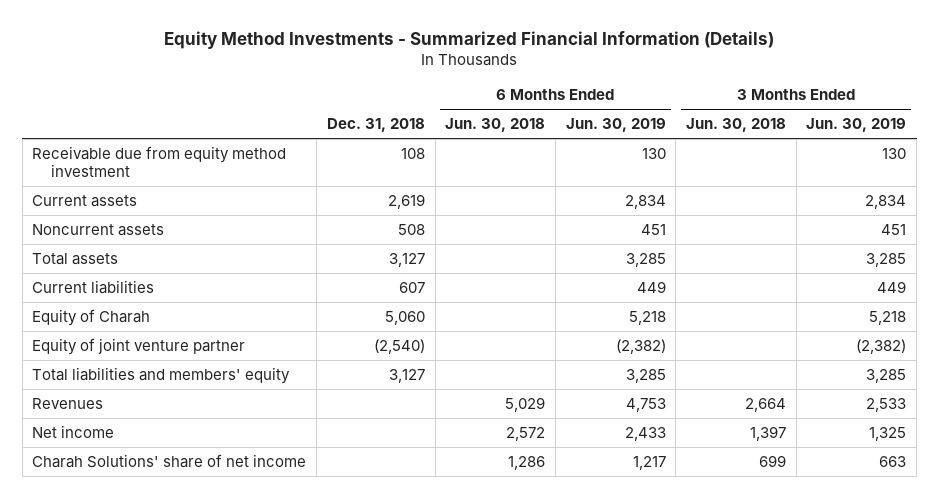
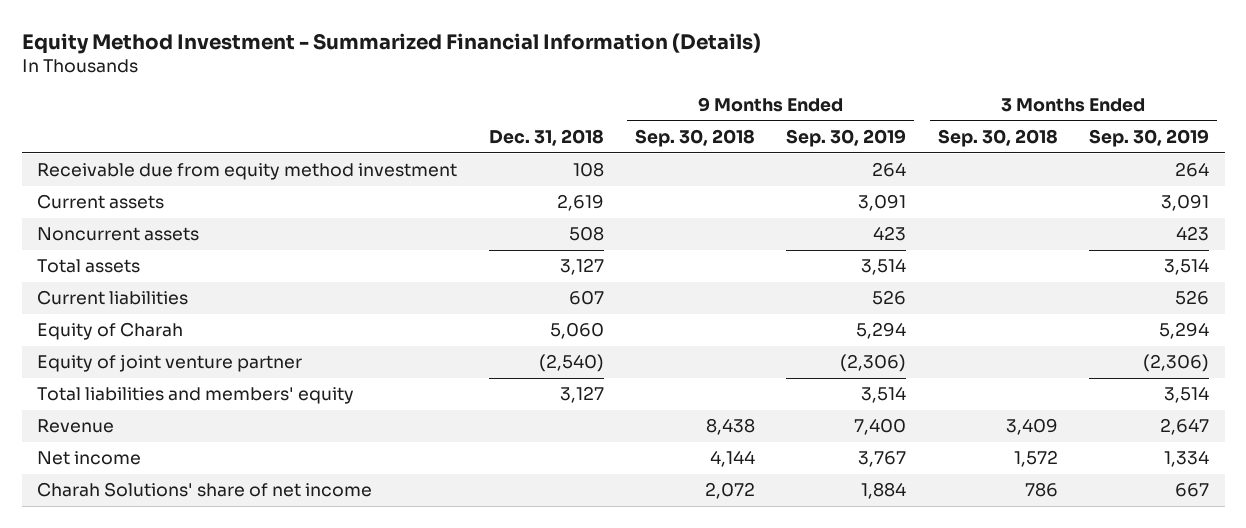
- Equity Method Investments - Summarized Financial Information (Details)
+ Equity Method Investment - Summarized Financial Information (Details)
- | Dec. 31, 2018 | 6 Months Ended Jun. 30, 2018 | 6 Months Ended Jun. 30, 2019 | 3 Months Ended Jun. 30, 2018 | 3 Months Ended Jun. 30, 2019
+ | Dec. 31, 2018 | 9 Months Ended Sep. 30, 2018 | 9 Months Ended Sep. 30, 2019 | 3 Months Ended Sep. 30, 2018 | 3 Months Ended Sep. 30, 2019
- Revenues | | 5,029 | 4,753 | 2,664 | 2,533
+ Revenue | | 8,438 | 7,400 | 3,409 | 2,647

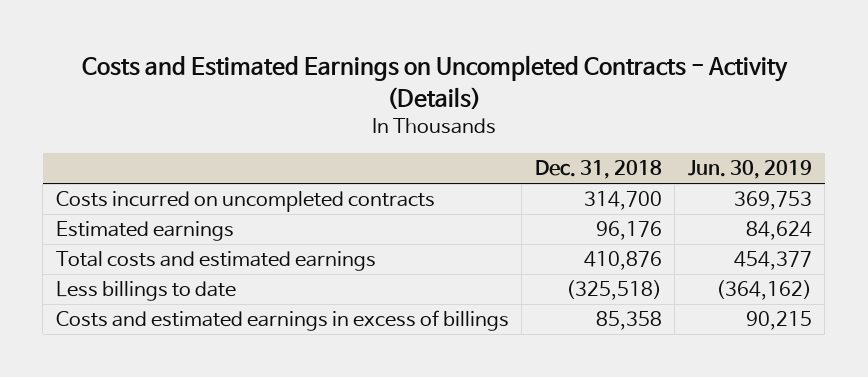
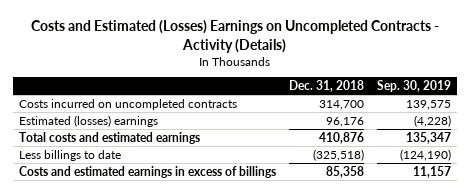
- Costs and Estimated Earnings on Uncompleted Contracts - Activity (Details)
+ Costs and Estimated (Losses) Earnings on Uncompleted Contracts - Activity (Details)
- | Dec. 31, 2018 | Jun. 30, 2019
+ | Dec. 31, 2018 | Sep. 30, 2019
- Estimated earnings | 96,176 | 84,624
+ Estimated (losses) earnings | 96,176 | (4,228)

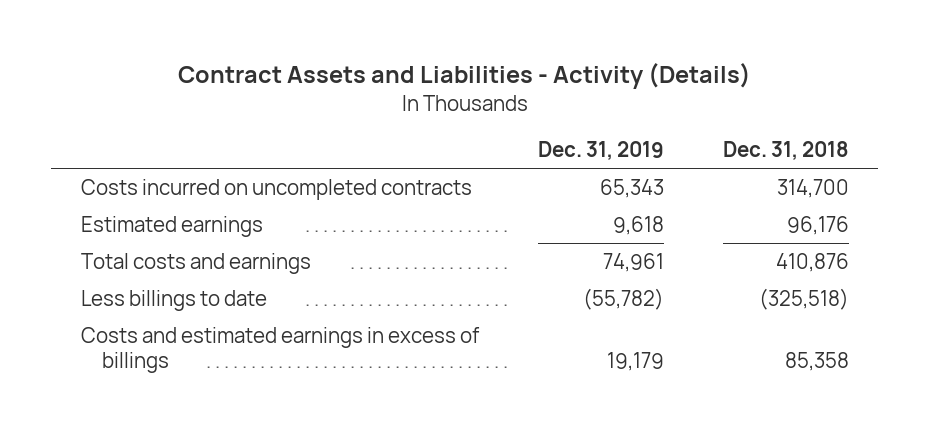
- Costs and Estimated (Losses) Earnings on Uncompleted Contracts - Activity (Details)
+ Contract Assets and Liabilities - Activity (Details)
- | Dec. 31, 2018 | Sep. 30, 2019
+ | Dec. 31, 2019 | Dec. 31, 2018
- Estimated (losses) earnings | 96,176 | (4,228)
- Total costs and estimated earnings | 410,876 | 135,347
+ Estimated earnings | 9,618 | 96,176
+ Total costs and earnings | 74,961 | 410,876

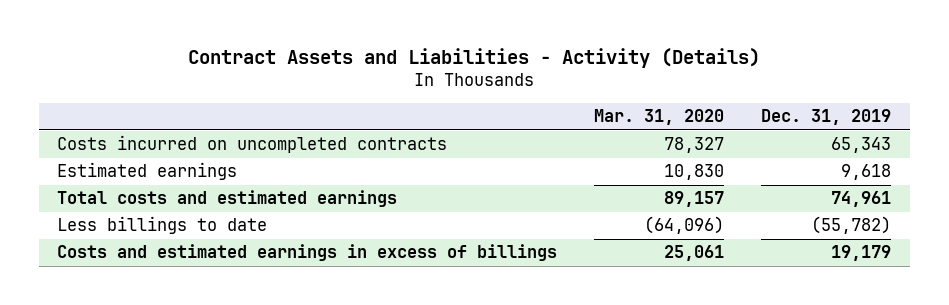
- | Dec. 31, 2019 | Dec. 31, 2018
+ | Mar. 31, 2020 | Dec. 31, 2019
- Total costs and earnings | 74,961 | 410,876
+ Total costs and estimated earnings | 89,157 | 74,961

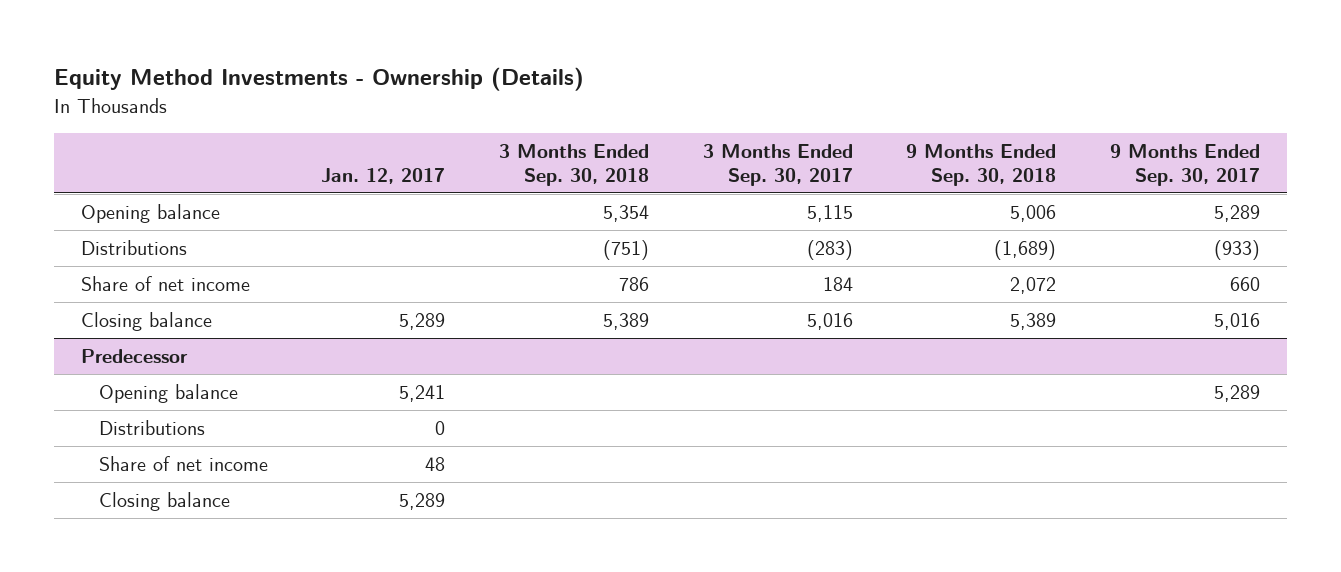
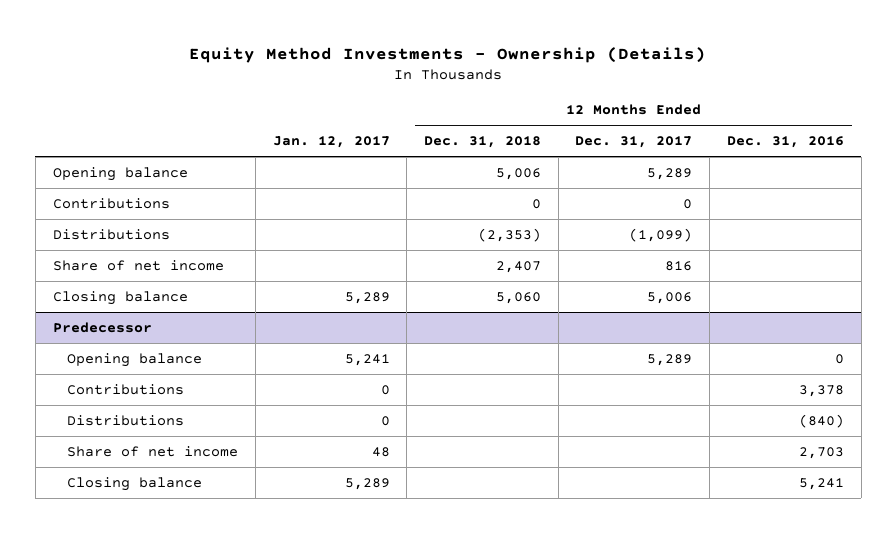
- | Jan. 12, 2017 | 3 Months Ended Sep. 30, 2018 | 3 Months Ended Sep. 30, 2017 | 9 Months Ended Sep. 30, 2018 | 9 Months Ended Sep. 30, 2017
+ | Jan. 12, 2017 | 12 Months Ended Dec. 31, 2018 | 12 Months Ended Dec. 31, 2017 | 12 Months Ended Dec. 31, 2016
+ Contributions | | 0 | 0 |
@ Predecessor
+ Contributions | 0 | | | 3,378

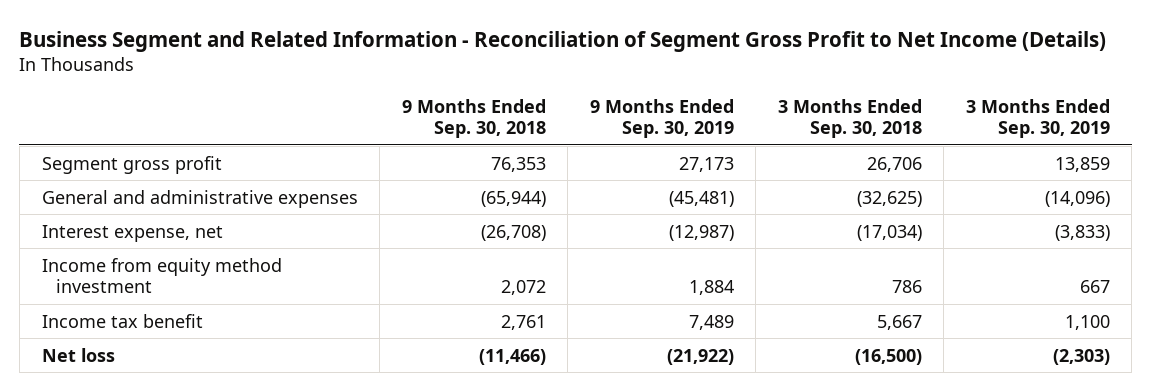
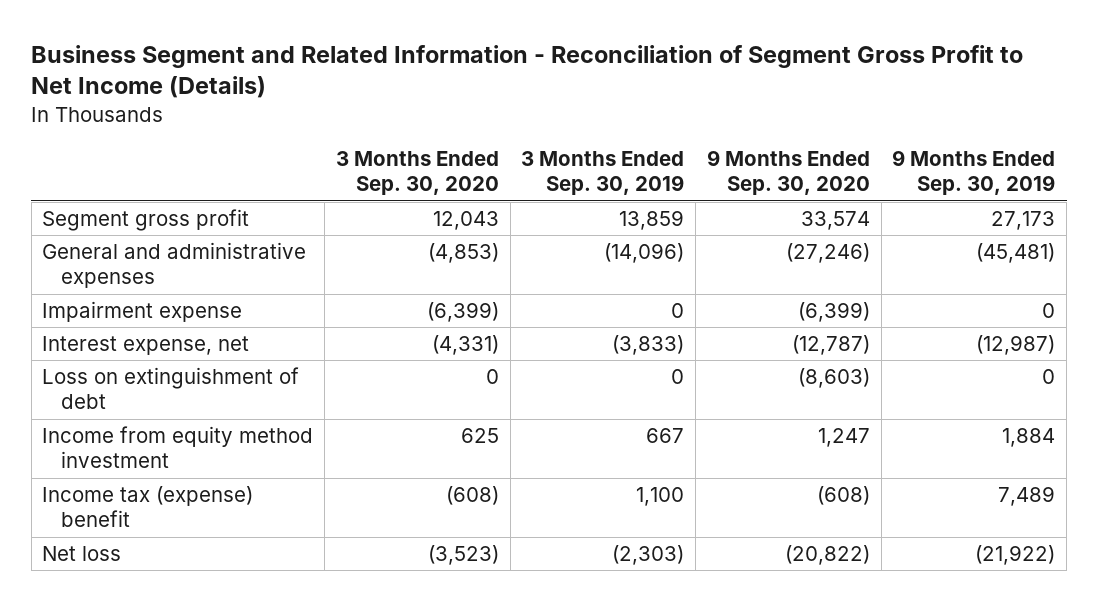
- | 9 Months Ended Sep. 30, 2018 | 9 Months Ended Sep. 30, 2019 | 3 Months Ended Sep. 30, 2018 | 3 Months Ended Sep. 30, 2019
+ | 3 Months Ended Sep. 30, 2020 | 3 Months Ended Sep. 30, 2019 | 9 Months Ended Sep. 30, 2020 | 9 Months Ended Sep. 30, 2019
+ Impairment expense | (6,399) | 0 | (6,399) | 0
+ Loss on extinguishment of debt | 0 | 0 | (8,603) | 0
- Income tax benefit | 2,761 | 7,489 | 5,667 | 1,100
+ Income tax (expense) benefit | (608) | 1,100 | (608) | 7,489

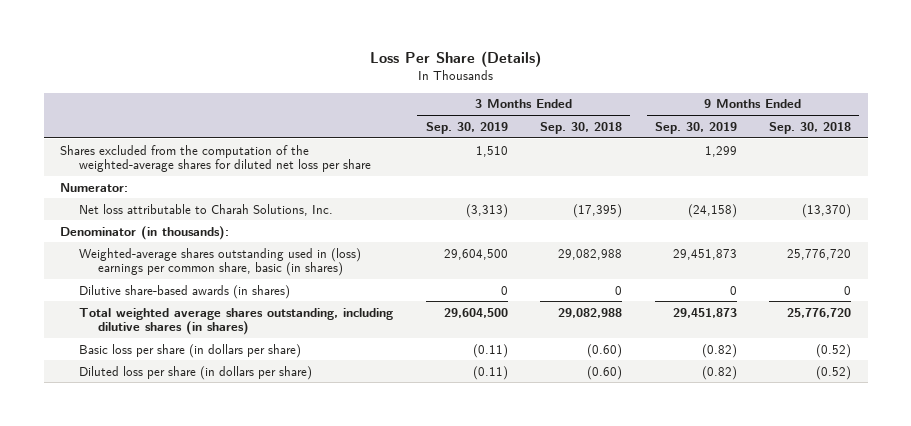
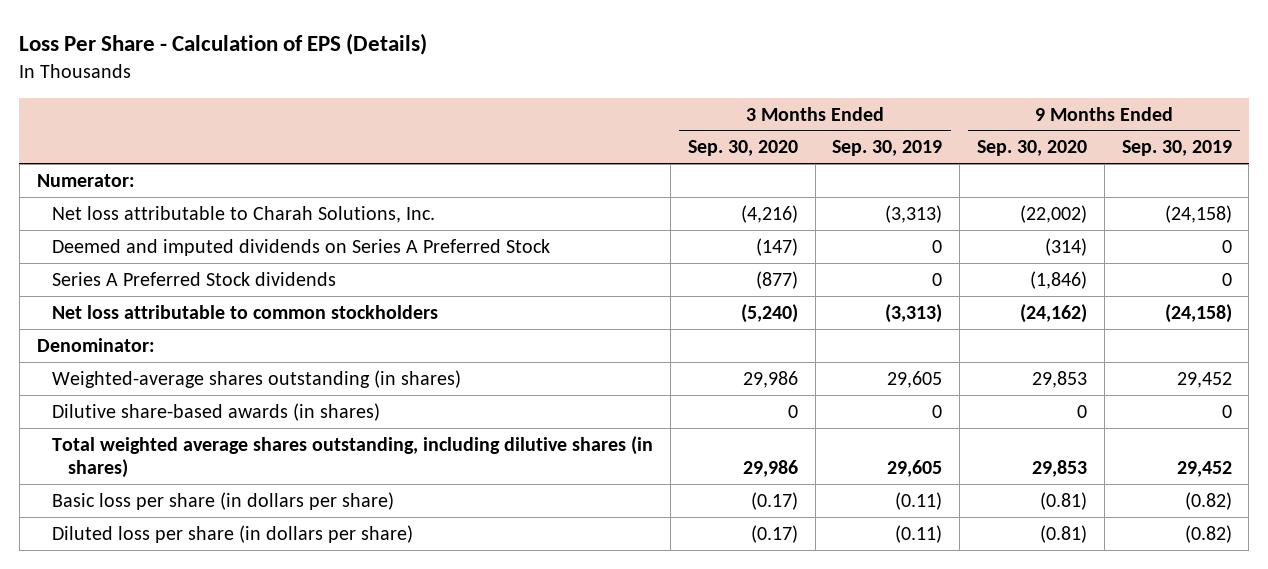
- Loss Per Share (Details)
+ Loss Per Share - Calculation of EPS (Details)
- | 3 Months Ended Sep. 30, 2019 | 3 Months Ended Sep. 30, 2018 | 9 Months Ended Sep. 30, 2019 | 9 Months Ended Sep. 30, 2018
+ | 3 Months Ended Sep. 30, 2020 | 3 Months Ended Sep. 30, 2019 | 9 Months Ended Sep. 30, 2020 | 9 Months Ended Sep. 30, 2019
- Shares excluded from the computation of the weighted-average shares for diluted net loss per share | 1,510 | | 1,299 |
- Denominator (in thousands):
- Weighted-average shares outstanding used in (loss) earnings per common share, basic (in shares) | 29,604,500 | 29,082,988 | 29,451,873 | 25,776,720
+ Deemed and imputed dividends on Series A Preferred Stock | (147) | 0 | (314) | 0
+ Series A Preferred Stock dividends | (877) | 0 | (1,846) | 0
+ Net loss attributable to common stockholders | (5,240) | (3,313) | (24,162) | (24,158)
+ Denominator:
+ Weighted-average shares outstanding (in shares) | 29,986 | 29,605 | 29,853 | 29,452
- Total weighted average shares outstanding, including dilutive shares (in shares) | 29,604,500 | 29,082,988 | 29,451,873 | 25,776,720
+ Total weighted average shares outstanding, including dilutive shares (in shares) | 29,986 | 29,605 | 29,853 | 29,452

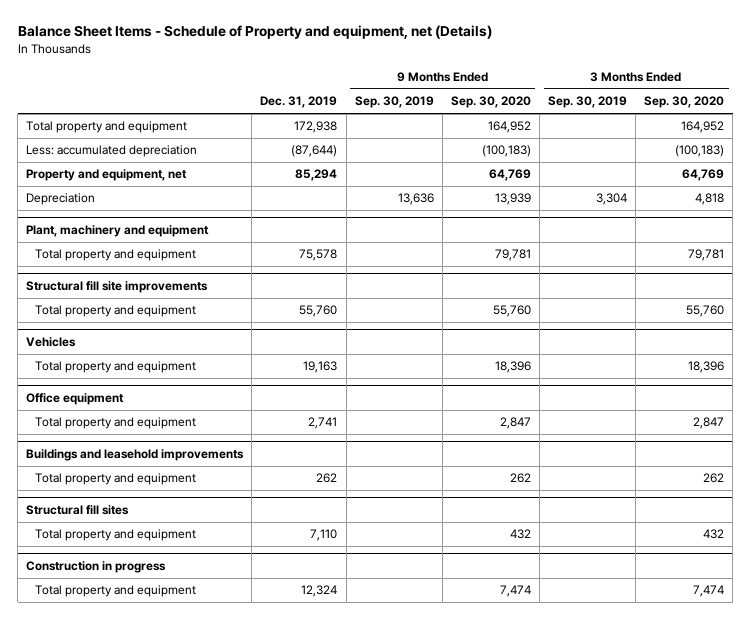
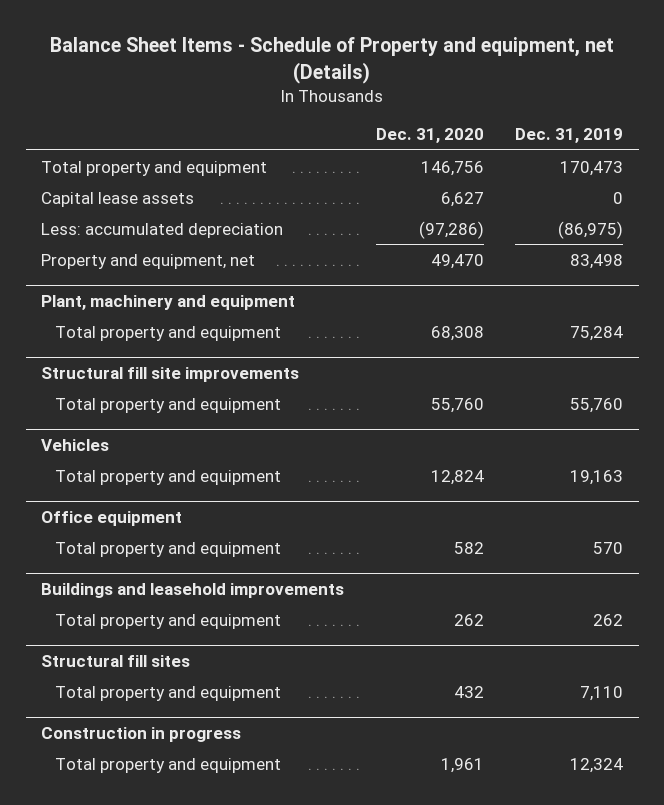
- | Dec. 31, 2019 | 9 Months Ended Sep. 30, 2019 | 9 Months Ended Sep. 30, 2020 | 3 Months Ended Sep. 30, 2019 | 3 Months Ended Sep. 30, 2020
+ | Dec. 31, 2020 | Dec. 31, 2019
- Total property and equipment | 172,938 | | 164,952 | | 164,952
- Less: accumulated depreciation | (87,644) | | (100,183) | | (100,183)
- Property and equipment, net | 85,294 | | 64,769 | | 64,769
- Depreciation | | 13,636 | 13,939 | 3,304 | 4,818
+ Total property and equipment | 146,756 | 170,473
+ Capital lease assets | 6,627 | 0
+ Less: accumulated depreciation | (97,286) | (86,975)
+ Property and equipment, net | 49,470 | 83,498
@ Plant, machinery and equipment
- Total property and equipment | 75,578 | | 79,781 | | 79,781
+ Total property and equipment | 68,308 | 75,284
@ Office equipment
- Total property and equipment | 2,741 | | 2,847 | | 2,847
+ Total property and equipment | 582 | 570

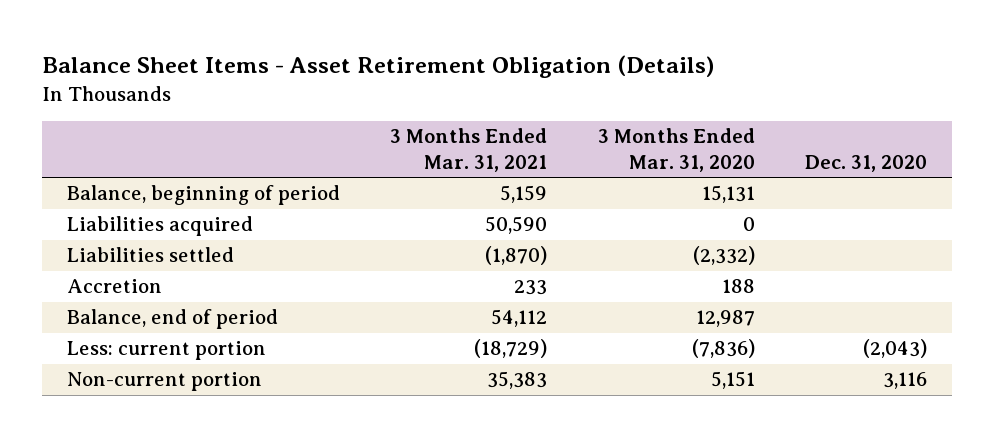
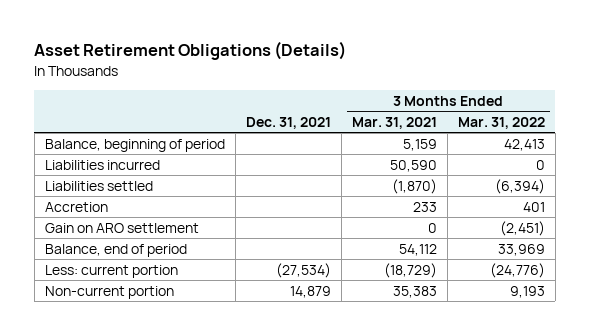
- Balance Sheet Items - Asset Retirement Obligation (Details)
+ Asset Retirement Obligations (Details)
- | 3 Months Ended Mar. 31, 2021 | 3 Months Ended Mar. 31, 2020 | Dec. 31, 2020
+ | Dec. 31, 2021 | 3 Months Ended Mar. 31, 2021 | 3 Months Ended Mar. 31, 2022
- Liabilities acquired | 50,590 | 0 |
+ Liabilities incurred | | 50,590 | 0
+ Gain on ARO settlement | | 0 | (2,451)

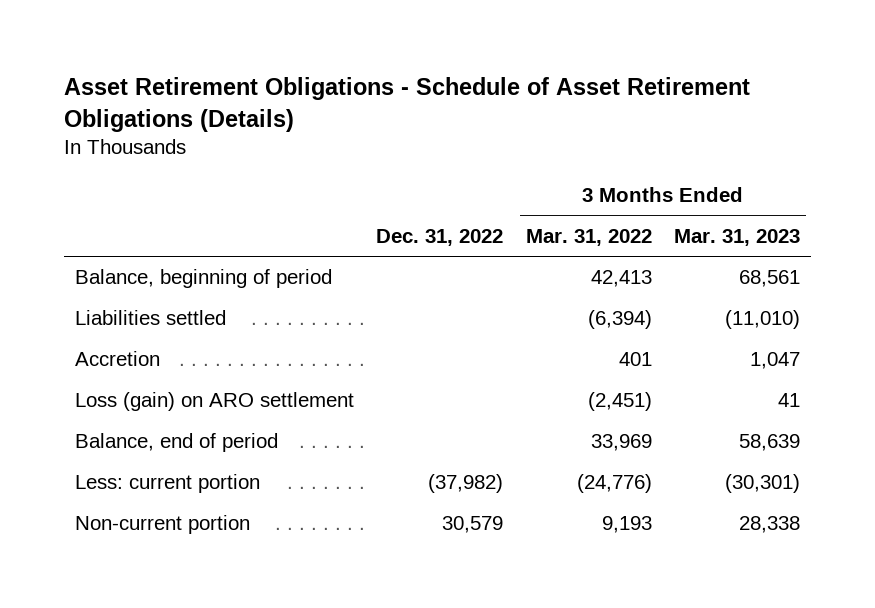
- Asset Retirement Obligations (Details)
+ Asset Retirement Obligations - Schedule of Asset Retirement Obligations (Details)
- | Dec. 31, 2021 | 3 Months Ended Mar. 31, 2021 | 3 Months Ended Mar. 31, 2022
+ | Dec. 31, 2022 | 3 Months Ended Mar. 31, 2022 | 3 Months Ended Mar. 31, 2023
- Liabilities incurred | | 50,590 | 0
- Gain on ARO settlement | | 0 | (2,451)
+ Loss (gain) on ARO settlement | | (2,451) | 41

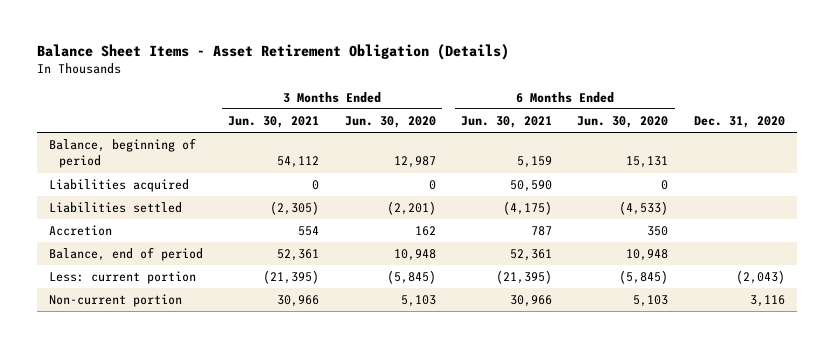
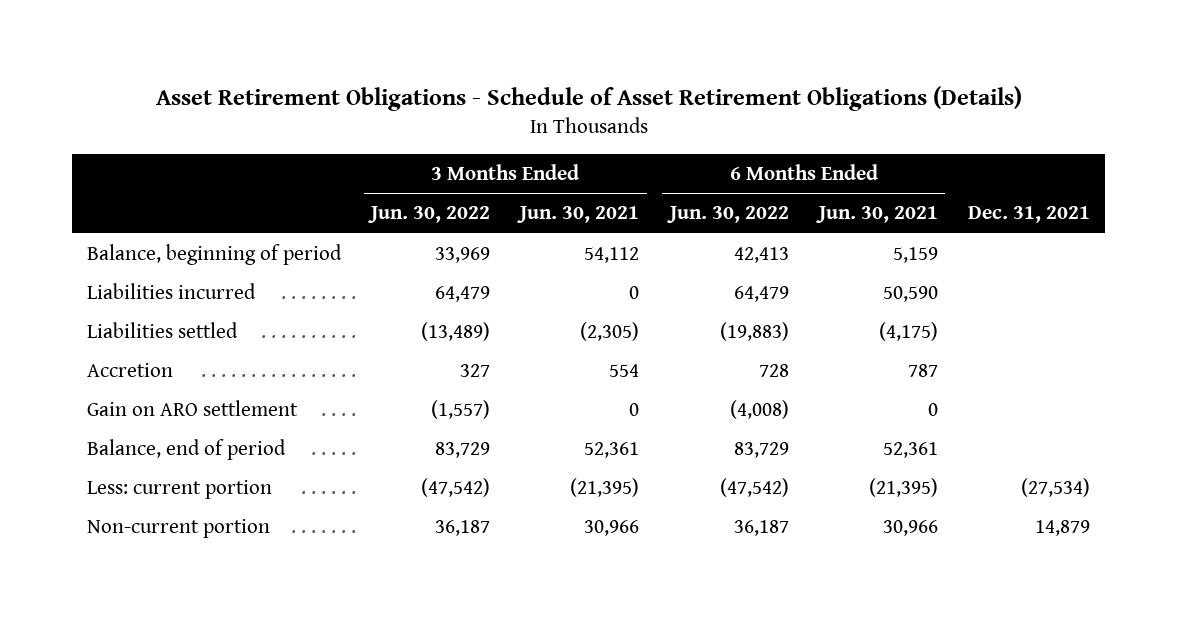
- Balance Sheet Items - Asset Retirement Obligation (Details)
+ Asset Retirement Obligations - Schedule of Asset Retirement Obligations (Details)
- | 3 Months Ended Jun. 30, 2021 | 3 Months Ended Jun. 30, 2020 | 6 Months Ended Jun. 30, 2021 | 6 Months Ended Jun. 30, 2020 | Dec. 31, 2020
+ | 3 Months Ended Jun. 30, 2022 | 3 Months Ended Jun. 30, 2021 | 6 Months Ended Jun. 30, 2022 | 6 Months Ended Jun. 30, 2021 | Dec. 31, 2021
- Liabilities acquired | 0 | 0 | 50,590 | 0 |
+ Liabilities incurred | 64,479 | 0 | 64,479 | 50,590 |
+ Gain on ARO settlement | (1,557) | 0 | (4,008) | 0 |

